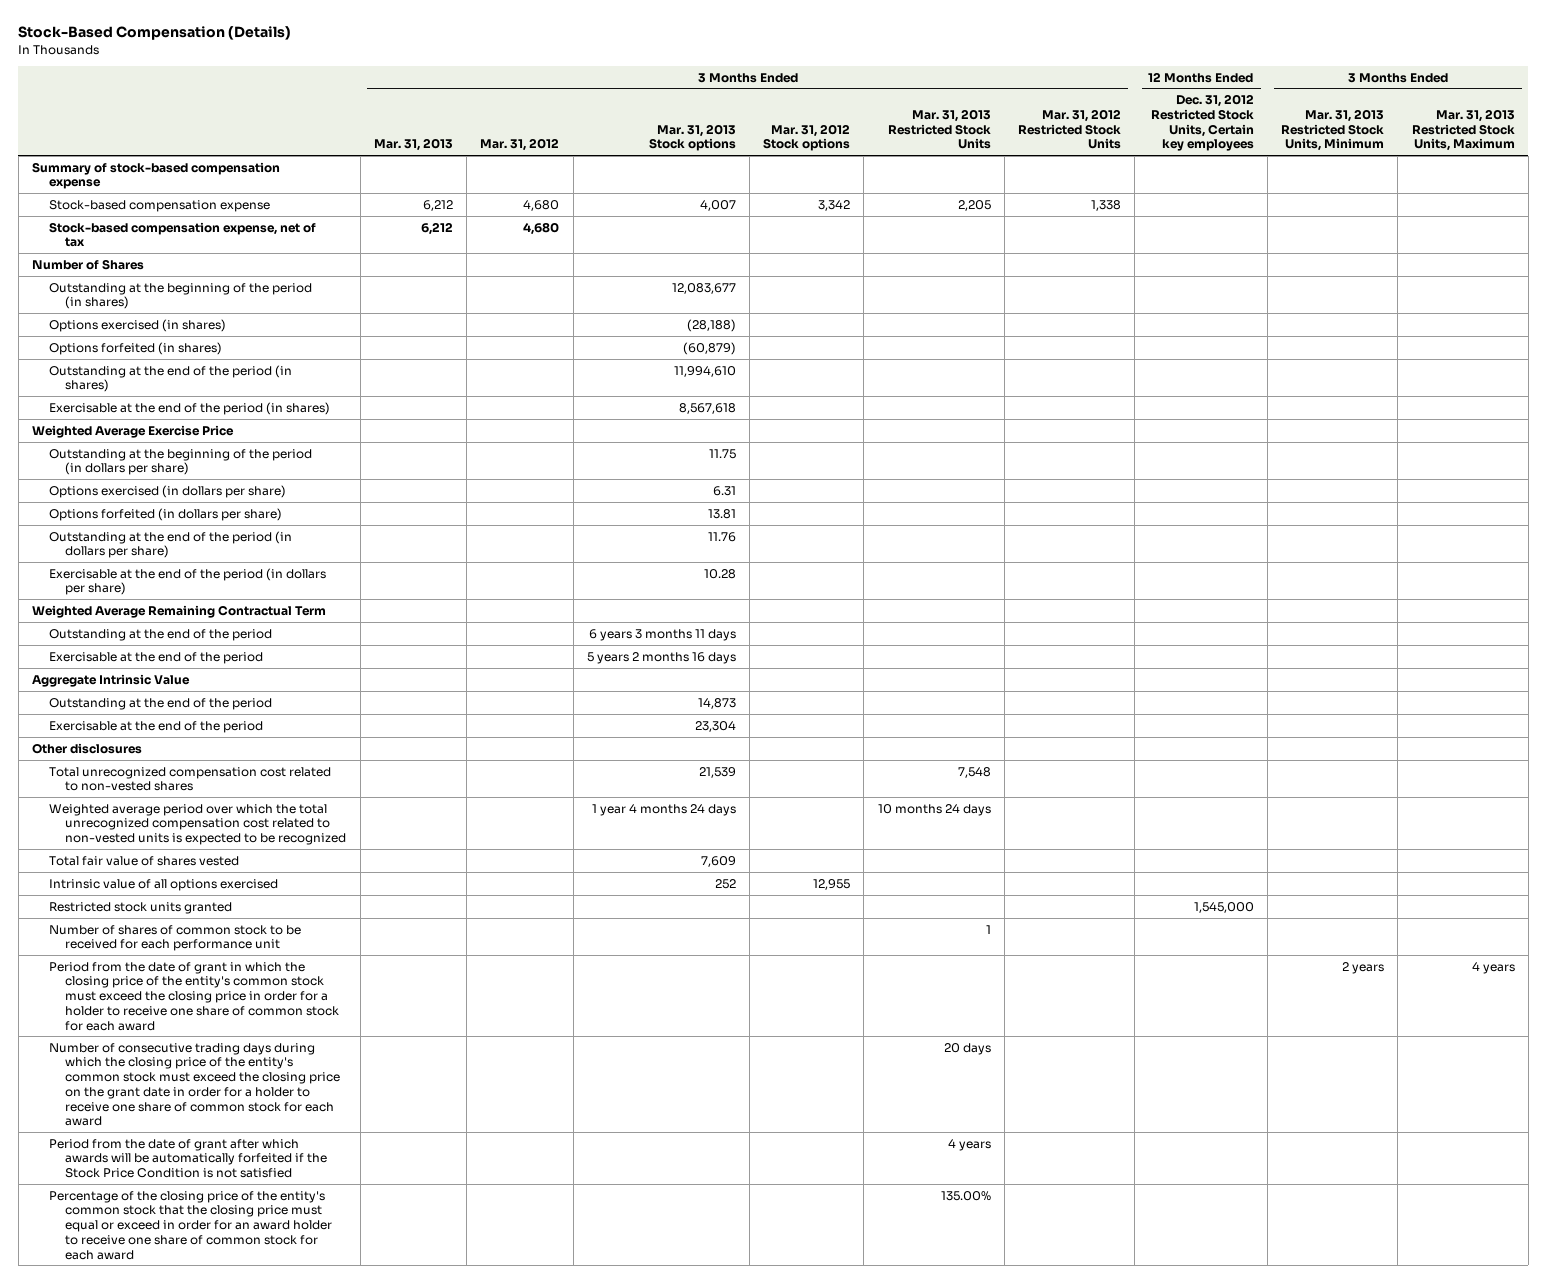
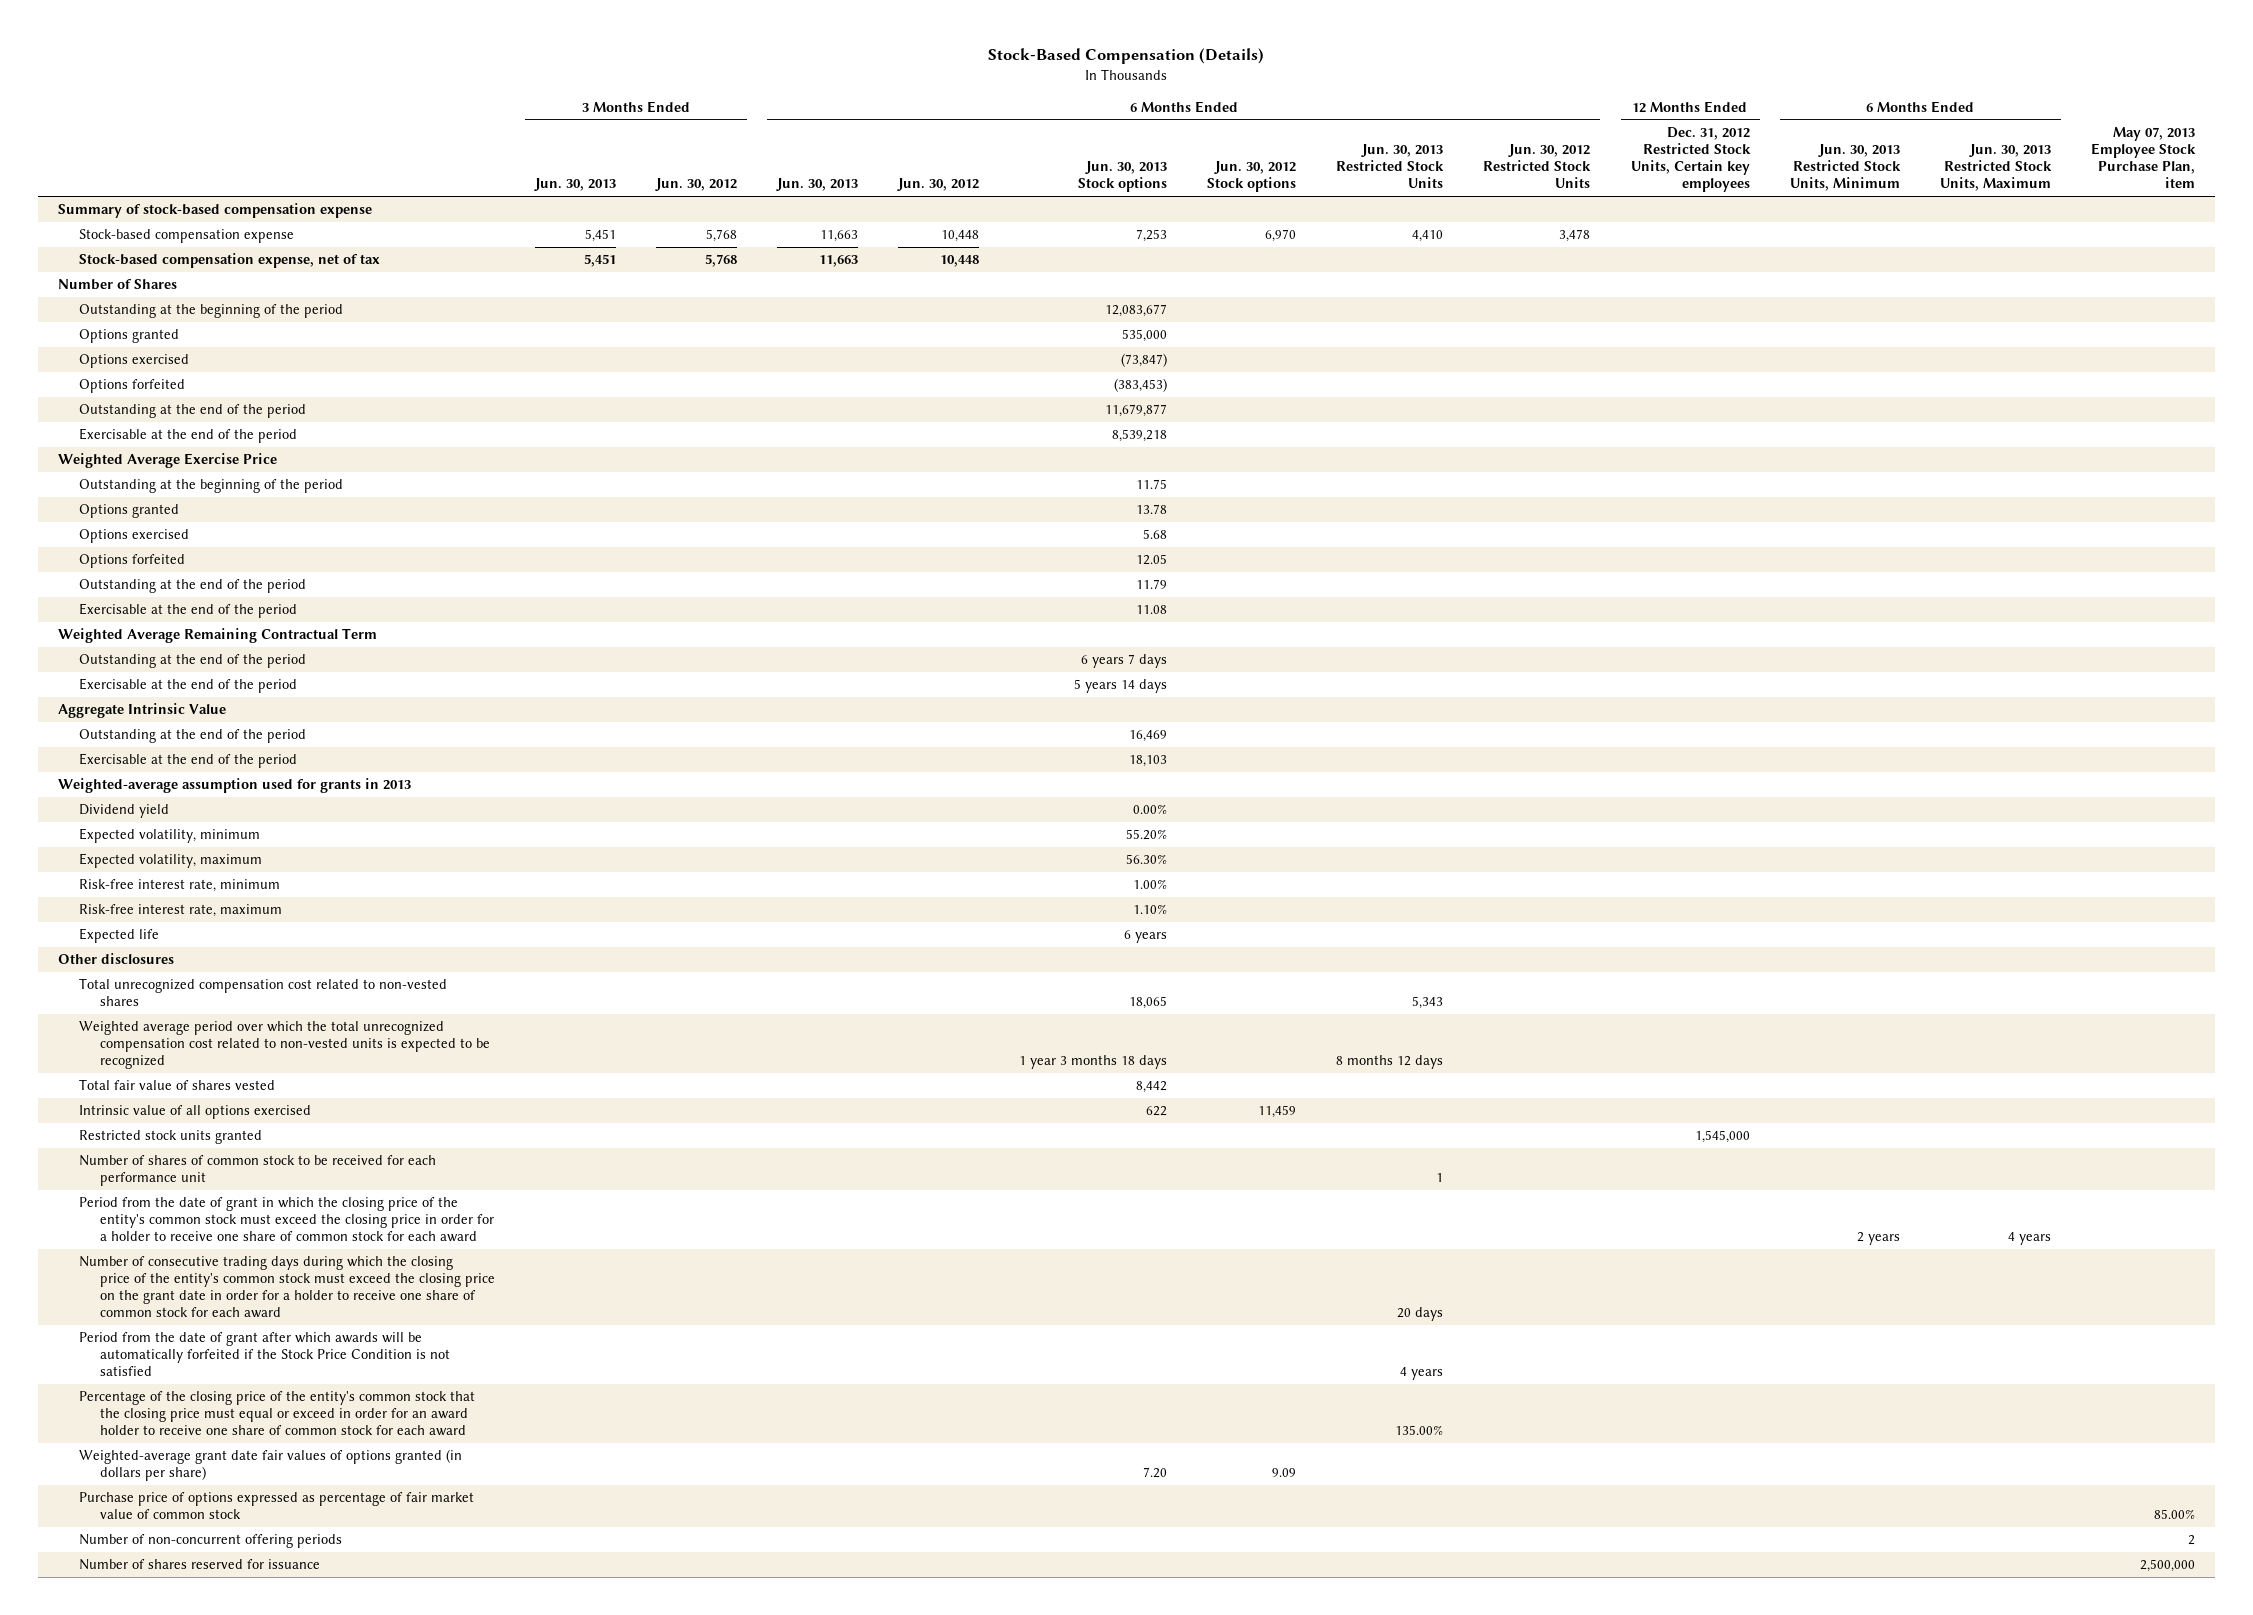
- | 3 Months Ended Mar. 31, 2013 | 3 Months Ended Mar. 31, 2012 | 3 Months Ended Mar. 31, 2013 Stock options | 3 Months Ended Mar. 31, 2012 Stock options | 3 Months Ended Mar. 31, 2013 Restricted Stock Units | 3 Months Ended Mar. 31, 2012 Restricted Stock Units | 12 Months Ended Dec. 31, 2012 Restricted Stock Units, Certain key employees | 3 Months Ended Mar. 31, 2013 Restricted Stock Units, Minimum | 3 Months Ended Mar. 31, 2013 Restricted Stock Units, Maximum
+ | 3 Months Ended Jun. 30, 2013 | 3 Months Ended Jun. 30, 2012 | 6 Months Ended Jun. 30, 2013 | 6 Months Ended Jun. 30, 2012 | 6 Months Ended Jun. 30, 2013 Stock options | 6 Months Ended Jun. 30, 2012 Stock options | 6 Months Ended Jun. 30, 2013 Restricted Stock Units | 6 Months Ended Jun. 30, 2012 Restricted Stock Units | 12 Months Ended Dec. 31, 2012 Restricted Stock Units, Certain key employees | 6 Months Ended Jun. 30, 2013 Restricted Stock Units, Minimum | 6 Months Ended Jun. 30, 2013 Restricted Stock Units, Maximum | May 07, 2013 Employee Stock Purchase Plan, item
- Outstanding at the beginning of the period (in shares) | | | 12,083,677 | | | | | |
- Options exercised (in shares) | | | (28,188) | | | | | |
- Options forfeited (in shares) | | | (60,879) | | | | | |
- Outstanding at the end of the period (in shares) | | | 11,994,610 | | | | | |
- Exercisable at the end of the period (in shares) | | | 8,567,618 | | | | | |
+ Outstanding at the beginning of the period | | | | | 12,083,677 | | | | | | |
+ Options granted | | | | | 535,000 | | | | | | |
+ Options exercised | | | | | (73,847) | | | | | | |
+ Options forfeited | | | | | (383,453) | | | | | | |
+ Outstanding at the end of the period | | | | | 11,679,877 | | | | | | |
+ Exercisable at the end of the period | | | | | 8,539,218 | | | | | | |
- Outstanding at the beginning of the period (in dollars per share) | | | 11.75 | | | | | |
- Options exercised (in dollars per share) | | | 6.31 | | | | | |
- Options forfeited (in dollars per share) | | | 13.81 | | | | | |
- Outstanding at the end of the period (in dollars per share) | | | 11.76 | | | | | |
- Exercisable at the end of the period (in dollars per share) | | | 10.28 | | | | | |
+ Outstanding at the beginning of the period | | | | | 11.75 | | | | | | |
+ Options granted | | | | | 13.78 | | | | | | |
+ Options exercised | | | | | 5.68 | | | | | | |
+ Options forfeited | | | | | 12.05 | | | | | | |
+ Outstanding at the end of the period | | | | | 11.79 | | | | | | |
+ Exercisable at the end of the period | | | | | 11.08 | | | | | | |
+ Weighted-average assumption used for grants in 2013
+ Dividend yield | | | | | 0.00% | | | | | | |
+ Expected volatility, minimum | | | | | 55.20% | | | | | | |
+ Expected volatility, maximum | | | | | 56.30% | | | | | | |
+ Risk-free interest rate, minimum | | | | | 1.00% | | | | | | |
+ Risk-free interest rate, maximum | | | | | 1.10% | | | | | | |
+ Expected life | | | | | 6 years | | | | | | |
+ Weighted-average grant date fair values of options granted (in dollars per share) | | | | | 7.20 | 9.09 | | | | | |
+ Purchase price of options expressed as percentage of fair market value of common stock | | | | | | | | | | | | 85.00%
+ Number of non-concurrent offering periods | | | | | | | | | | | | 2
+ Number of shares reserved for issuance | | | | | | | | | | | | 2,500,000

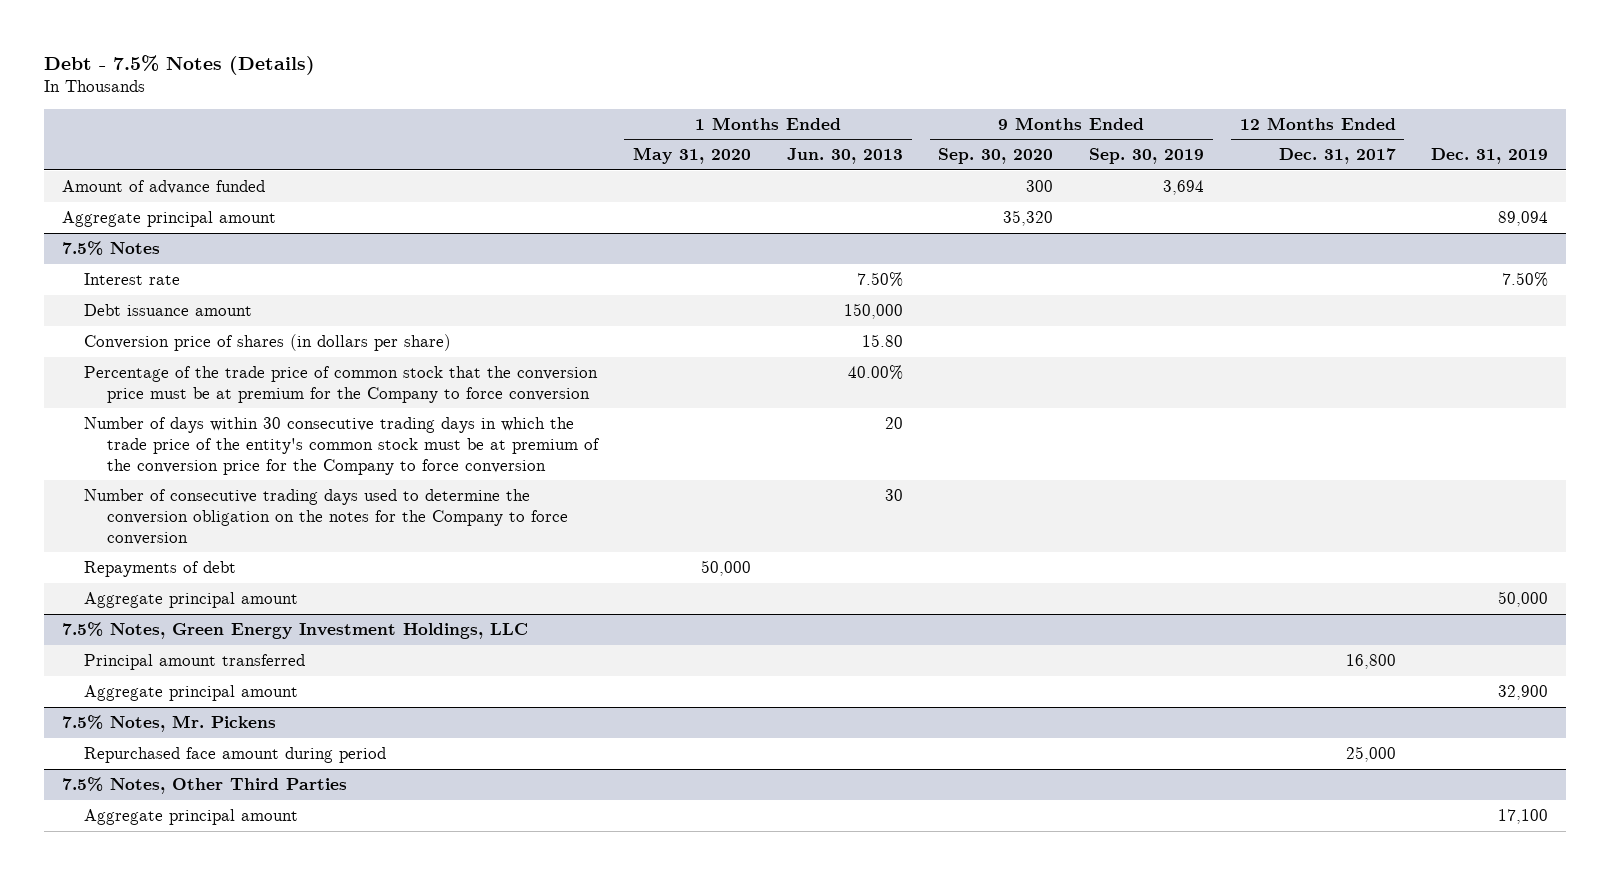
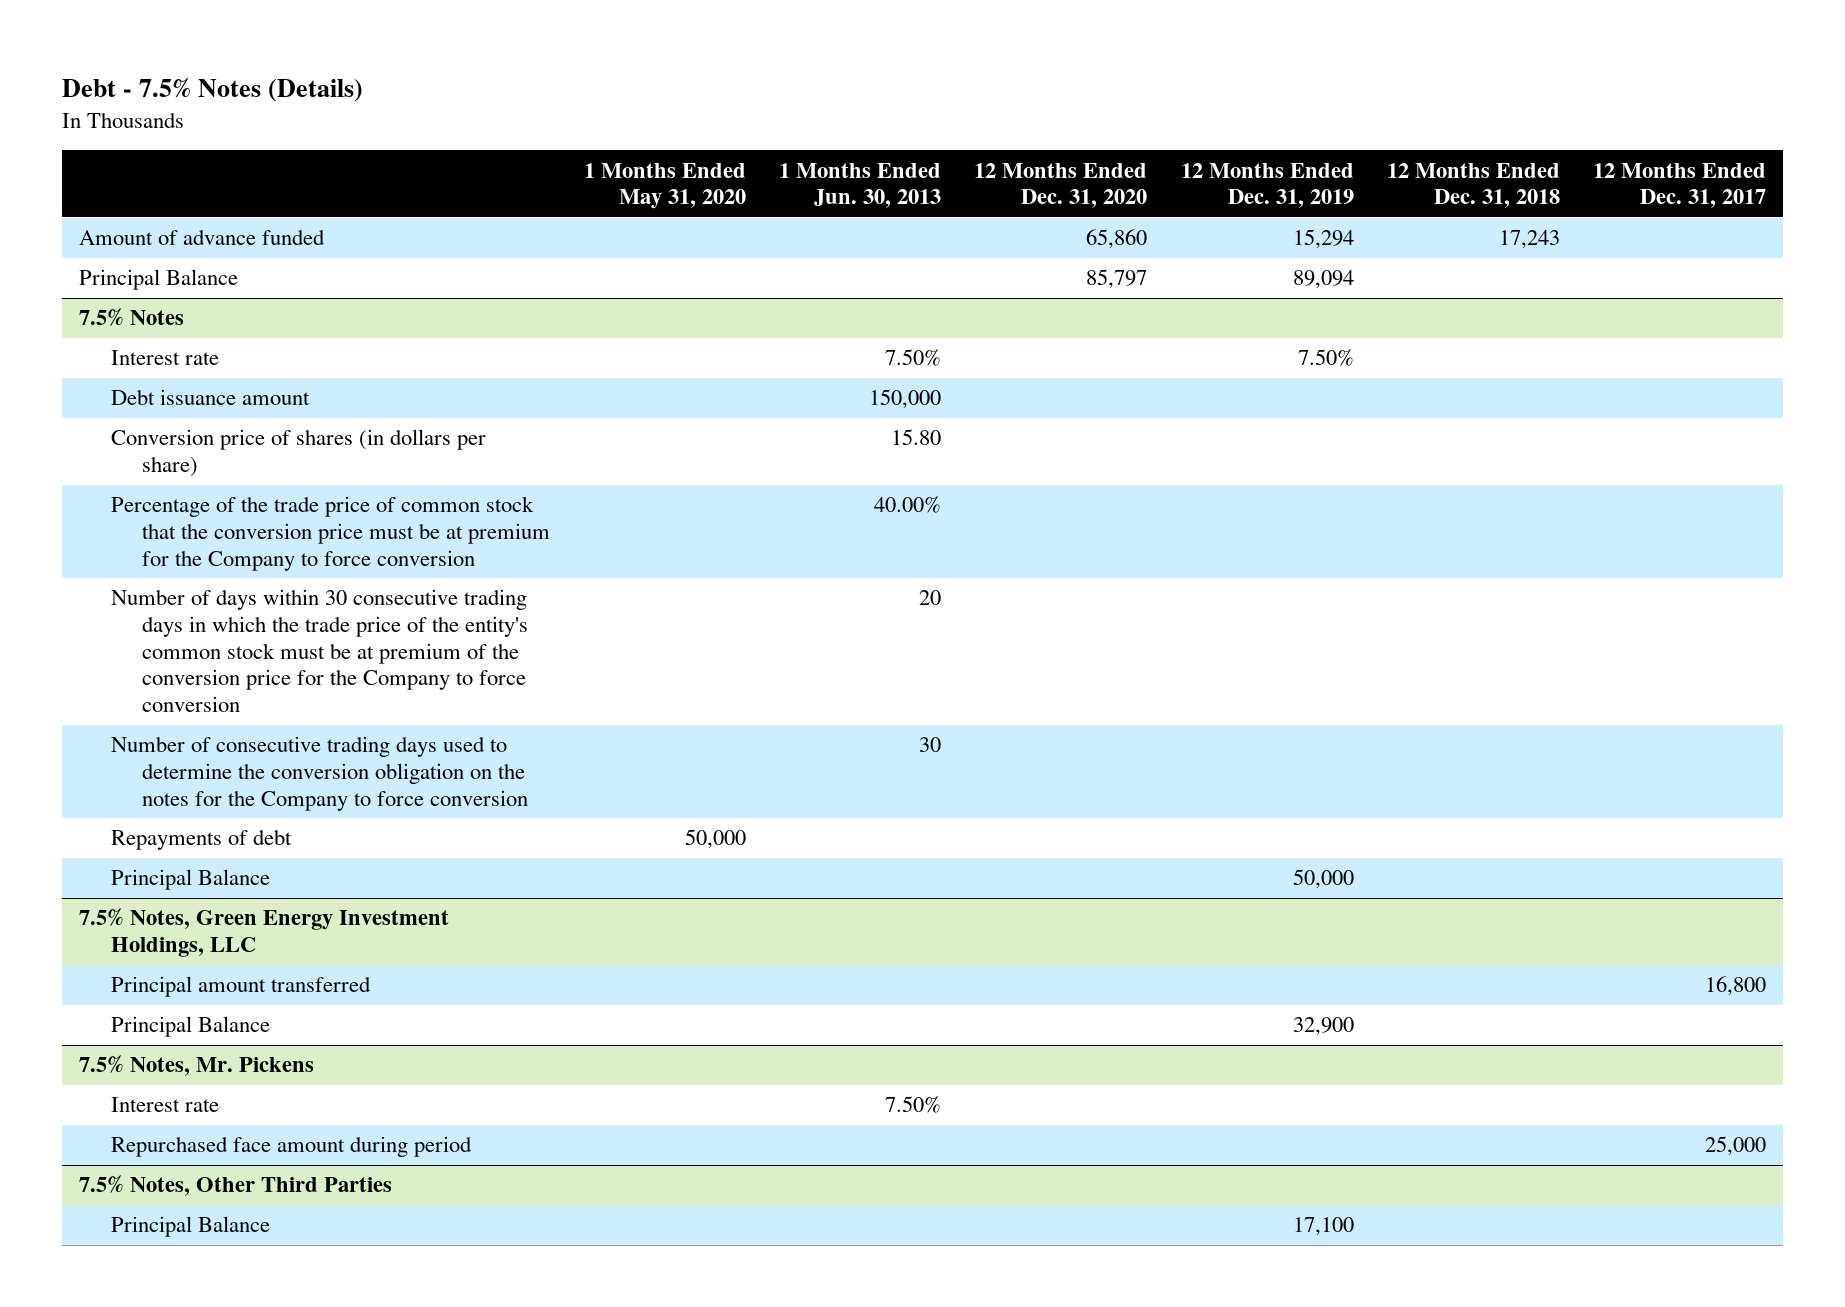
- | 1 Months Ended May 31, 2020 | 1 Months Ended Jun. 30, 2013 | 9 Months Ended Sep. 30, 2020 | 9 Months Ended Sep. 30, 2019 | 12 Months Ended Dec. 31, 2017 | Dec. 31, 2019
+ | 1 Months Ended May 31, 2020 | 1 Months Ended Jun. 30, 2013 | 12 Months Ended Dec. 31, 2020 | 12 Months Ended Dec. 31, 2019 | 12 Months Ended Dec. 31, 2018 | 12 Months Ended Dec. 31, 2017
- Aggregate principal amount | | | 35,320 | | | 89,094
+ Principal Balance | | | 85,797 | 89,094 | |
@ 7.5% Notes
- Aggregate principal amount | | | | | | 50,000
+ Principal Balance | | | | 50,000 | |
@ 7.5% Notes, Green Energy Investment Holdings, LLC
- Aggregate principal amount | | | | | | 32,900
+ Principal Balance | | | | 32,900 | |
@ 7.5% Notes, Mr. Pickens
+ Interest rate | | 7.50% | | | |
@ 7.5% Notes, Other Third Parties
- Aggregate principal amount | | | | | | 17,100
+ Principal Balance | | | | 17,100 | |

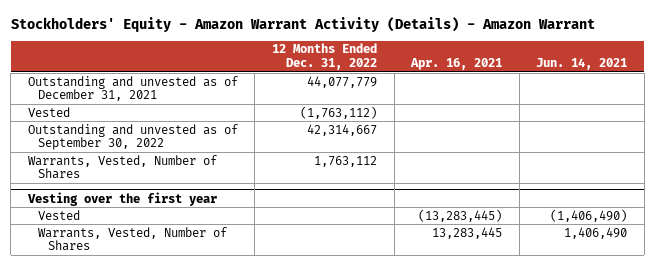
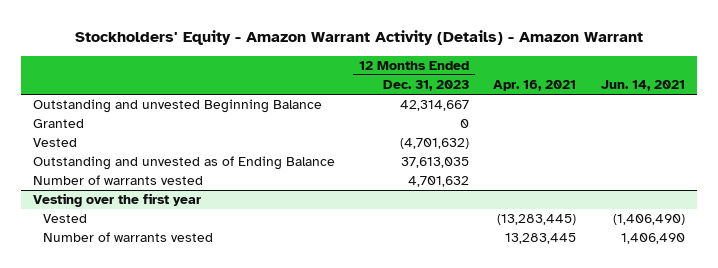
- | 12 Months Ended Dec. 31, 2022 | Apr. 16, 2021 | Jun. 14, 2021
+ | 12 Months Ended Dec. 31, 2023 | Apr. 16, 2021 | Jun. 14, 2021
- Outstanding and unvested as of December 31, 2021 | 44,077,779 | |
+ Outstanding and unvested Beginning Balance | 42,314,667 | |
+ Granted | 0 | |
- Outstanding and unvested as of September 30, 2022 | 42,314,667 | |
- Warrants, Vested, Number of Shares | 1,763,112 | |
+ Outstanding and unvested as of Ending Balance | 37,613,035 | |
+ Number of warrants vested | 4,701,632 | |
@ Vesting over the first year
- Warrants, Vested, Number of Shares | | 13,283,445 | 1,406,490
+ Number of warrants vested | | 13,283,445 | 1,406,490

